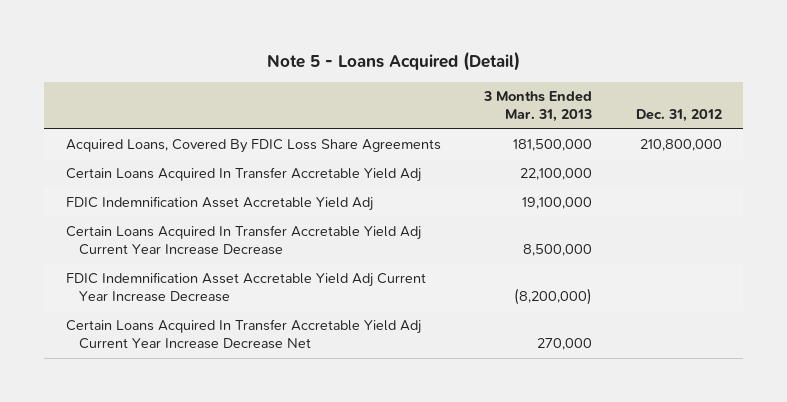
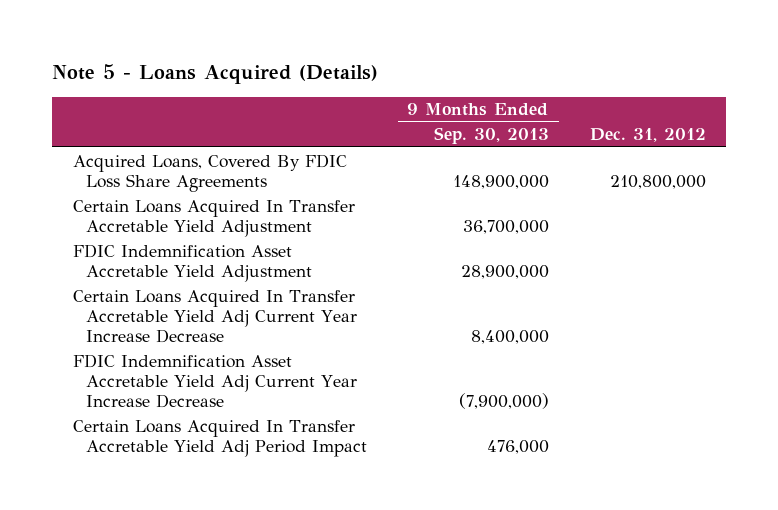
- Note 5 - Loans Acquired (Detail)
+ Note 5 - Loans Acquired (Details)
- | 3 Months Ended Mar. 31, 2013 | Dec. 31, 2012
+ | 9 Months Ended Sep. 30, 2013 | Dec. 31, 2012
- Certain Loans Acquired In Transfer Accretable Yield Adj | 22,100,000 |
- FDIC Indemnification Asset Accretable Yield Adj | 19,100,000 |
+ Certain Loans Acquired In Transfer Accretable Yield Adjustment | 36,700,000 |
+ FDIC Indemnification Asset Accretable Yield Adjustment | 28,900,000 |
- Certain Loans Acquired In Transfer Accretable Yield Adj Current Year Increase Decrease Net | 270,000 |
+ Certain Loans Acquired In Transfer Accretable Yield Adj Period Impact | 476,000 |

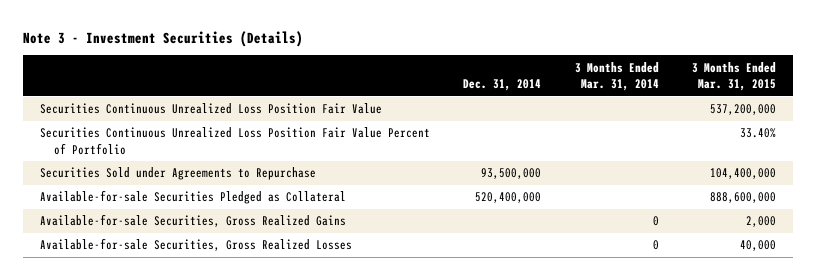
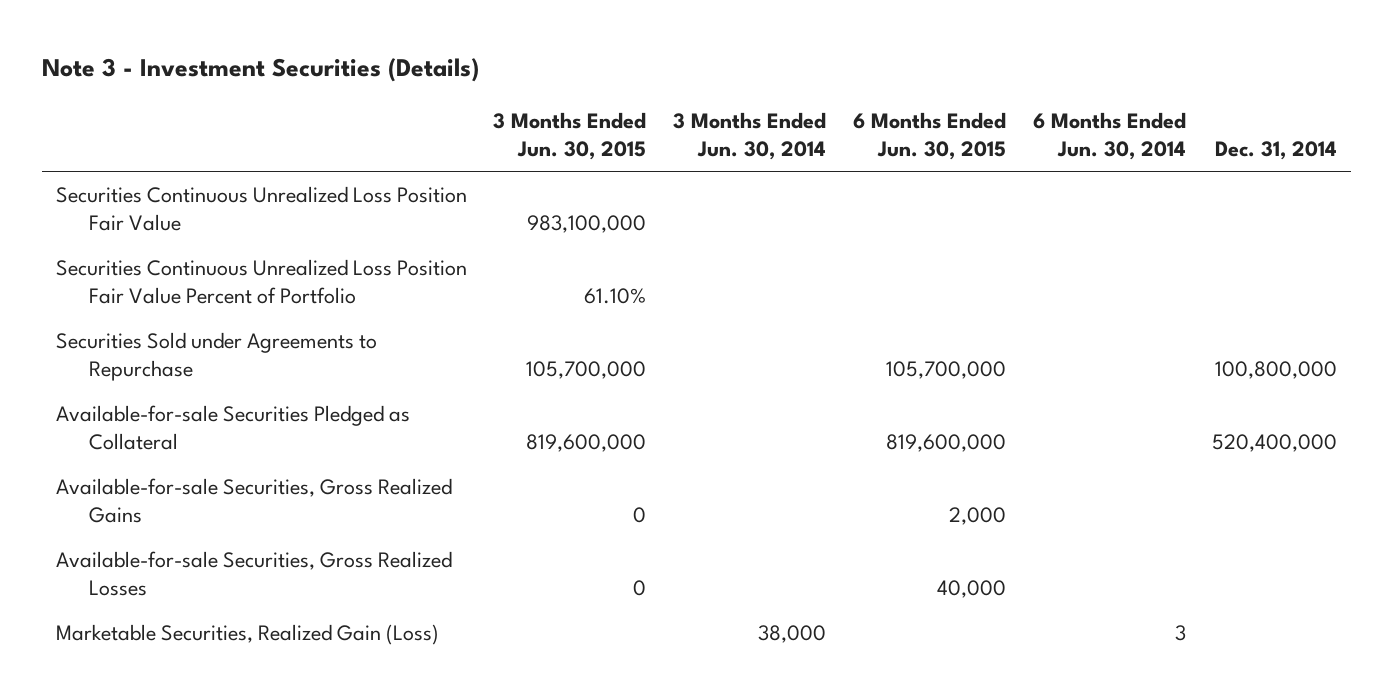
- | Dec. 31, 2014 | 3 Months Ended Mar. 31, 2014 | 3 Months Ended Mar. 31, 2015
+ | 3 Months Ended Jun. 30, 2015 | 3 Months Ended Jun. 30, 2014 | 6 Months Ended Jun. 30, 2015 | 6 Months Ended Jun. 30, 2014 | Dec. 31, 2014
- Securities Sold under Agreements to Repurchase | 93,500,000 | | 104,400,000
+ Securities Sold under Agreements to Repurchase | 105,700,000 | | 105,700,000 | | 100,800,000
+ Marketable Securities, Realized Gain (Loss) | | 38,000 | | 3 |

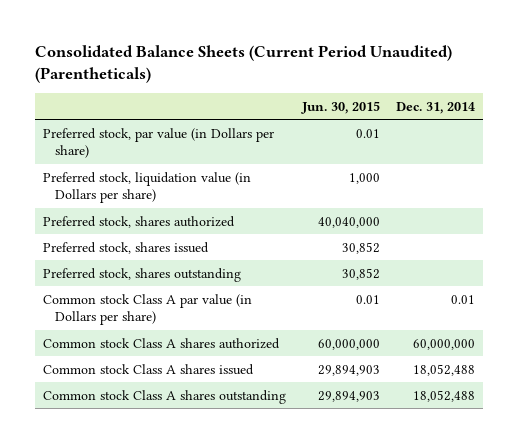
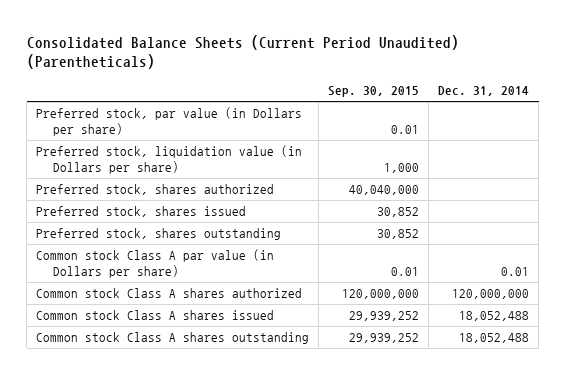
- | Jun. 30, 2015 | Dec. 31, 2014
+ | Sep. 30, 2015 | Dec. 31, 2014
- Common stock Class A shares authorized | 60,000,000 | 60,000,000
+ Common stock Class A shares authorized | 120,000,000 | 120,000,000

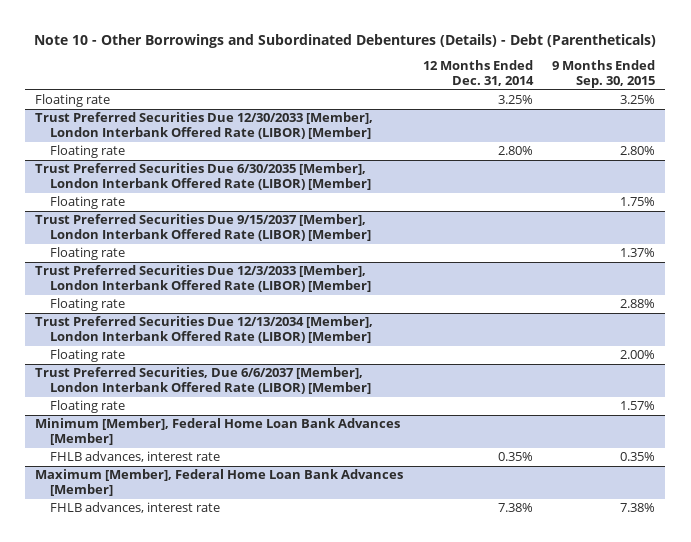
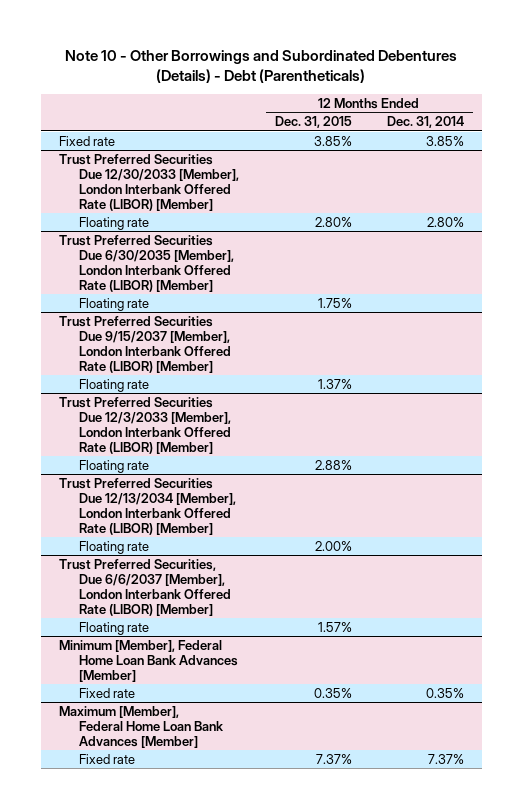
- | 12 Months Ended Dec. 31, 2014 | 9 Months Ended Sep. 30, 2015
+ | 12 Months Ended Dec. 31, 2015 | 12 Months Ended Dec. 31, 2014
- Floating rate | 3.25% | 3.25%
+ Fixed rate | 3.85% | 3.85%
@ Minimum [Member], Federal Home Loan Bank Advances [Member]
- FHLB advances, interest rate | 0.35% | 0.35%
+ Fixed rate | 0.35% | 0.35%
@ Maximum [Member], Federal Home Loan Bank Advances [Member]
- FHLB advances, interest rate | 7.38% | 7.38%
+ Fixed rate | 7.37% | 7.37%

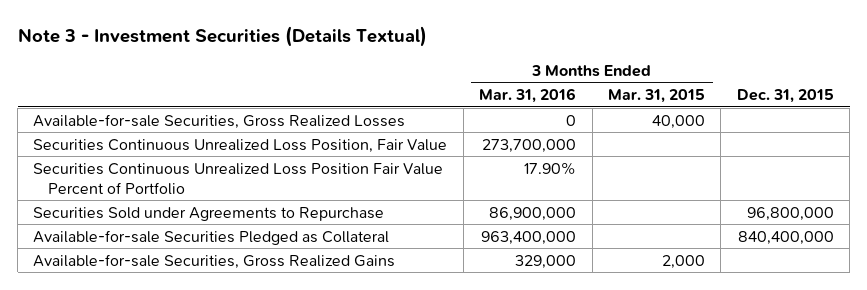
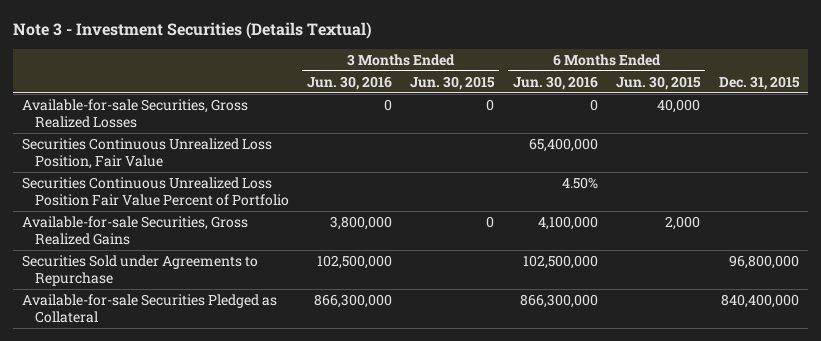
- | 3 Months Ended Mar. 31, 2016 | 3 Months Ended Mar. 31, 2015 | Dec. 31, 2015
+ | 3 Months Ended Jun. 30, 2016 | 3 Months Ended Jun. 30, 2015 | 6 Months Ended Jun. 30, 2016 | 6 Months Ended Jun. 30, 2015 | Dec. 31, 2015
moved up: Available-for-sale Securities, Gross Realized Gains | 3,800,000 | 0 | 4,100,000 | 2,000 |

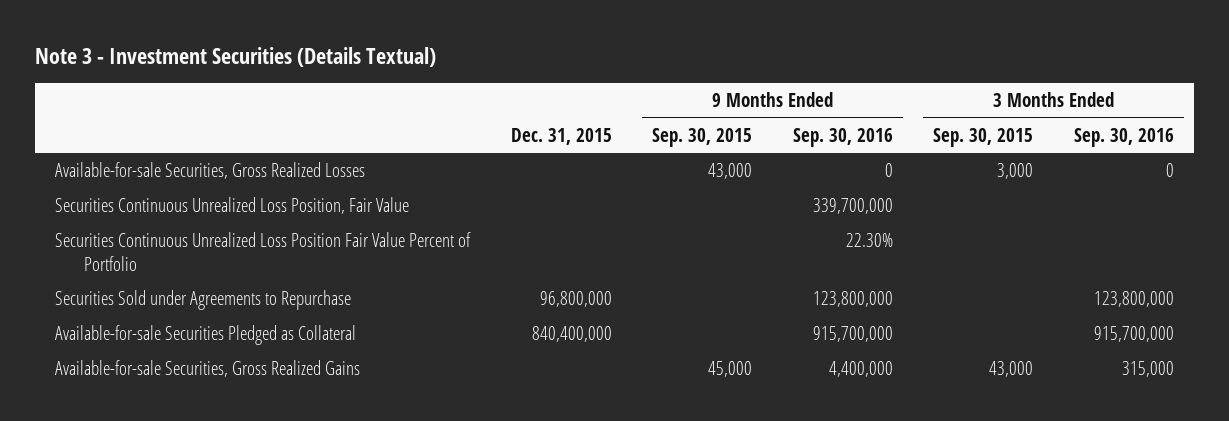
- | 3 Months Ended Jun. 30, 2016 | 3 Months Ended Jun. 30, 2015 | 6 Months Ended Jun. 30, 2016 | 6 Months Ended Jun. 30, 2015 | Dec. 31, 2015
+ | Dec. 31, 2015 | 9 Months Ended Sep. 30, 2015 | 9 Months Ended Sep. 30, 2016 | 3 Months Ended Sep. 30, 2015 | 3 Months Ended Sep. 30, 2016
moved down: Available-for-sale Securities, Gross Realized Gains | | 45,000 | 4,400,000 | 43,000 | 315,000

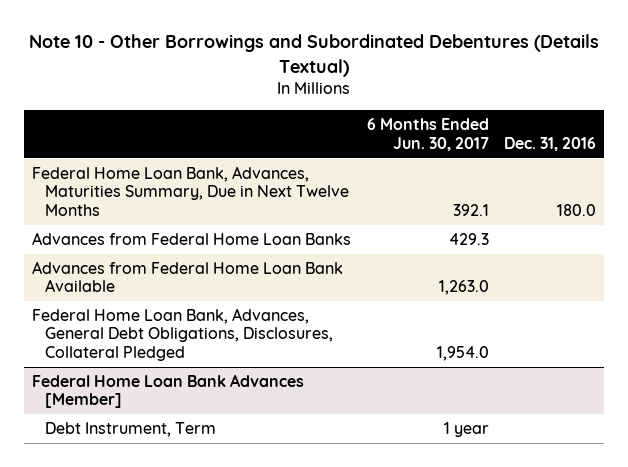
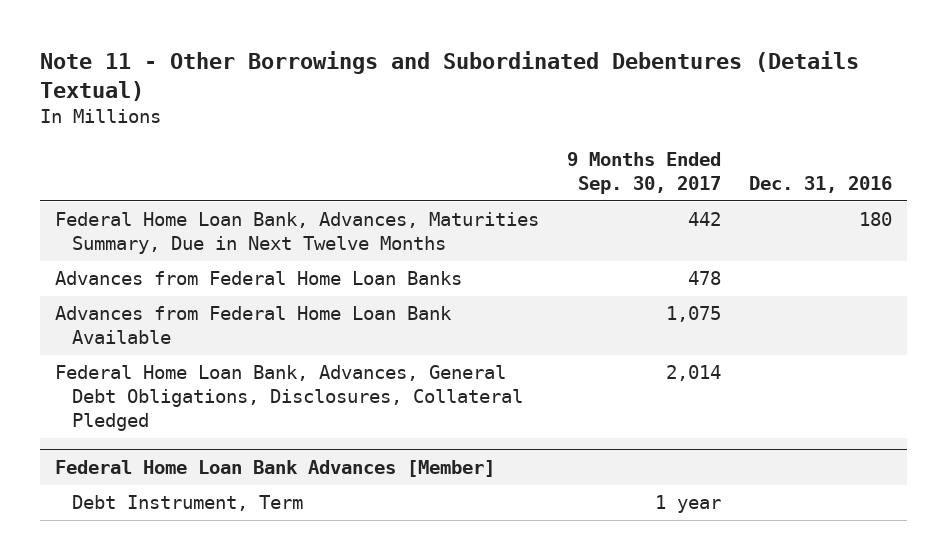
- Note 10 - Other Borrowings and Subordinated Debentures (Details Textual)
+ Note 11 - Other Borrowings and Subordinated Debentures (Details Textual)
- | 6 Months Ended Jun. 30, 2017 | Dec. 31, 2016
+ | 9 Months Ended Sep. 30, 2017 | Dec. 31, 2016
- Federal Home Loan Bank, Advances, Maturities Summary, Due in Next Twelve Months | 392.1 | 180.0
+ Federal Home Loan Bank, Advances, Maturities Summary, Due in Next Twelve Months | 442 | 180

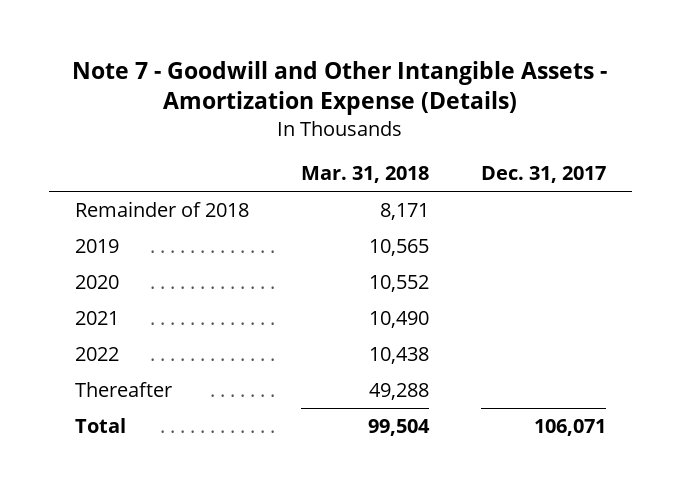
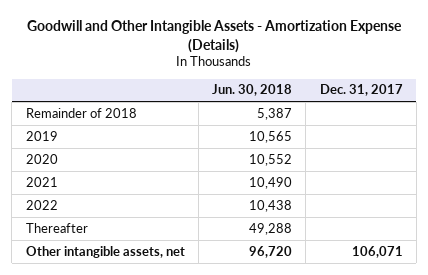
- Note 7 - Goodwill and Other Intangible Assets - Amortization Expense (Details)
+ Goodwill and Other Intangible Assets - Amortization Expense (Details)
- | Mar. 31, 2018 | Dec. 31, 2017
+ | Jun. 30, 2018 | Dec. 31, 2017
- Total | 99,504 | 106,071
+ Other intangible assets, net | 96,720 | 106,071

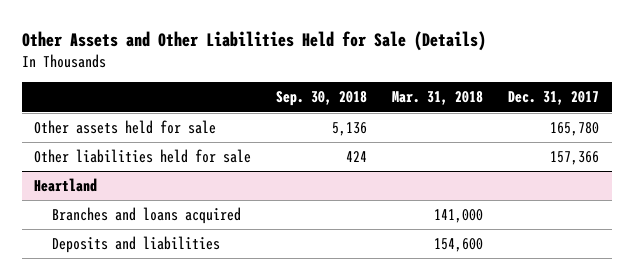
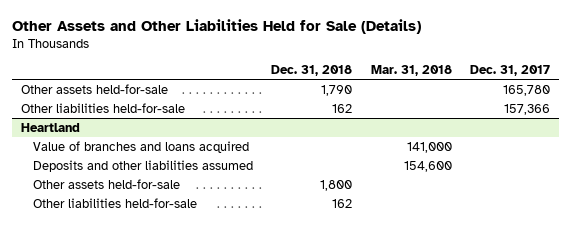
- | Sep. 30, 2018 | Mar. 31, 2018 | Dec. 31, 2017
+ | Dec. 31, 2018 | Mar. 31, 2018 | Dec. 31, 2017
- Other assets held for sale | 5,136 | | 165,780
- Other liabilities held for sale | 424 | | 157,366
+ Other assets held-for-sale | 1,790 | | 165,780
+ Other liabilities held-for-sale | 162 | | 157,366
@ Heartland
- Branches and loans acquired | | 141,000 |
- Deposits and liabilities | | 154,600 |
+ Value of branches and loans acquired | | 141,000 |
+ Deposits and other liabilities assumed | | 154,600 |
+ Other assets held-for-sale | 1,800 | |
+ Other liabilities held-for-sale | 162 | |

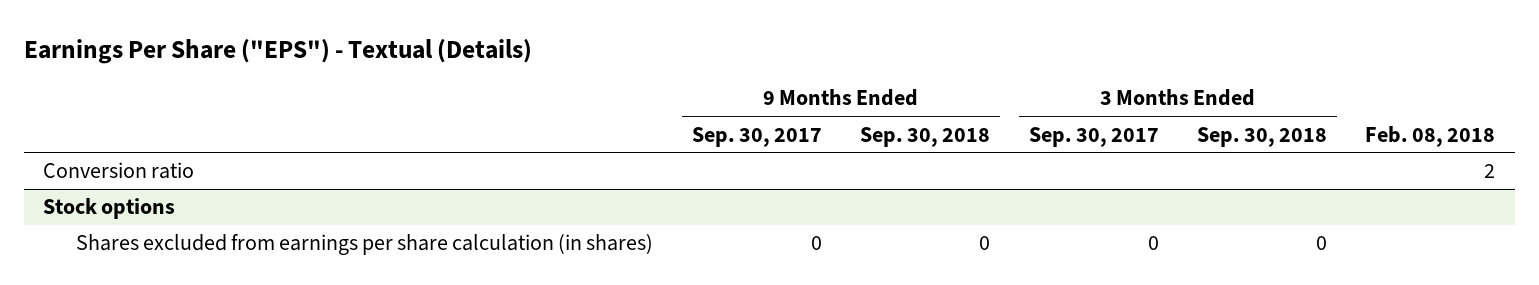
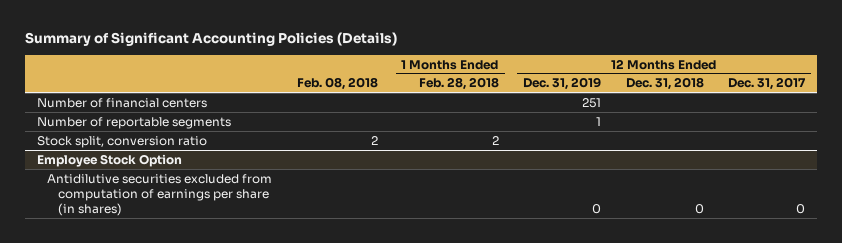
- Earnings Per Share ("EPS") - Textual (Details)
+ Summary of Significant Accounting Policies (Details)
- | 9 Months Ended Sep. 30, 2017 | 9 Months Ended Sep. 30, 2018 | 3 Months Ended Sep. 30, 2017 | 3 Months Ended Sep. 30, 2018 | Feb. 08, 2018
+ | Feb. 08, 2018 | 1 Months Ended Feb. 28, 2018 | 12 Months Ended Dec. 31, 2019 | 12 Months Ended Dec. 31, 2018 | 12 Months Ended Dec. 31, 2017
- Conversion ratio | | | | | 2
- Stock options
- Shares excluded from earnings per share calculation (in shares) | 0 | 0 | 0 | 0 |
+ Number of financial centers | | | 251 | |
+ Number of reportable segments | | | 1 | |
+ Stock split, conversion ratio | 2 | 2 | | |
+ Employee Stock Option
+ Antidilutive securities excluded from computation of earnings per share (in shares) | | | 0 | 0 | 0

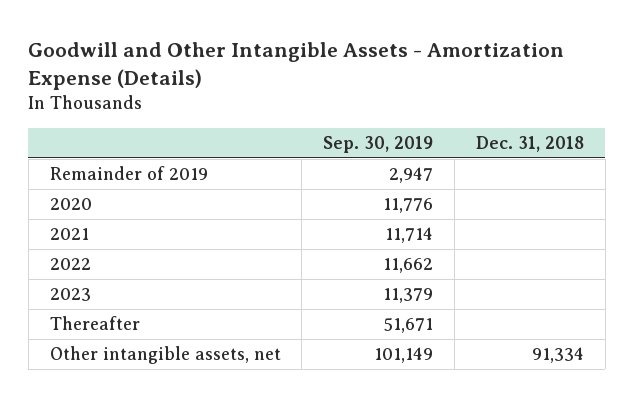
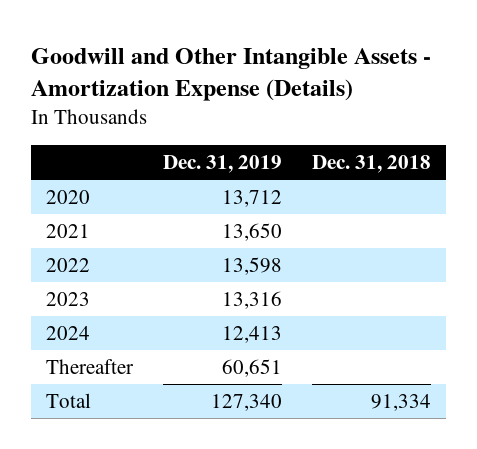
- | Sep. 30, 2019 | Dec. 31, 2018
+ | Dec. 31, 2019 | Dec. 31, 2018
- Remainder of 2019 | 2,947 |
+ 2024 | 12,413 |
- Other intangible assets, net | 101,149 | 91,334
+ Total | 127,340 | 91,334

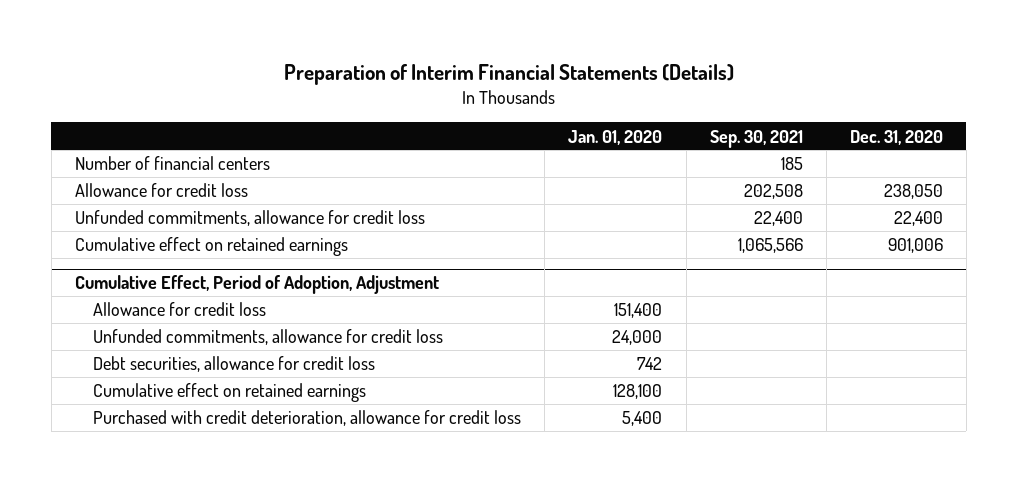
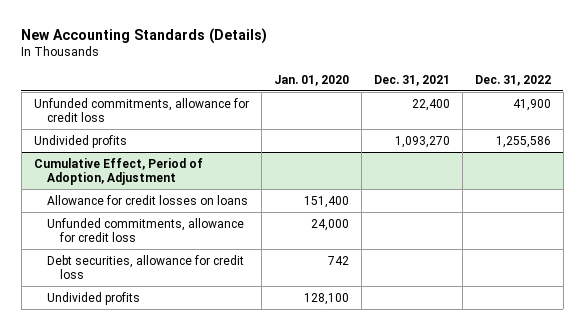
- Preparation of Interim Financial Statements (Details)
+ New Accounting Standards (Details)
- | Jan. 01, 2020 | Sep. 30, 2021 | Dec. 31, 2020
+ | Jan. 01, 2020 | Dec. 31, 2021 | Dec. 31, 2022
- Number of financial centers | | 185 |
- Allowance for credit loss | | 202,508 | 238,050
- Cumulative effect on retained earnings | | 1,065,566 | 901,006
+ Undivided profits | | 1,093,270 | 1,255,586
@ Cumulative Effect, Period of Adoption, Adjustment
- Allowance for credit loss | 151,400 | |
+ Allowance for credit losses on loans | 151,400 | |
- Cumulative effect on retained earnings | 128,100 | |
- Purchased with credit deterioration, allowance for credit loss | 5,400 | |
+ Undivided profits | 128,100 | |

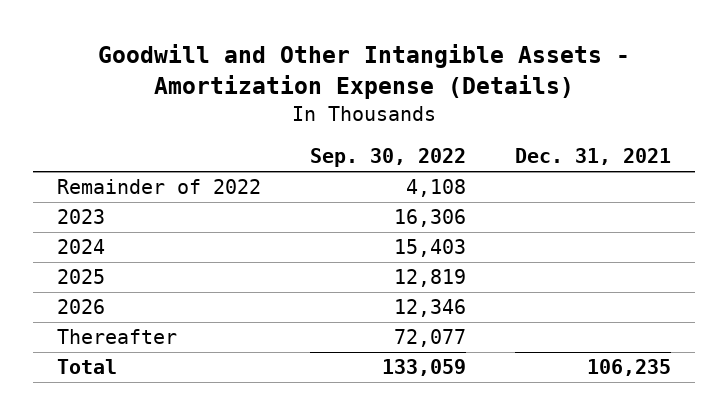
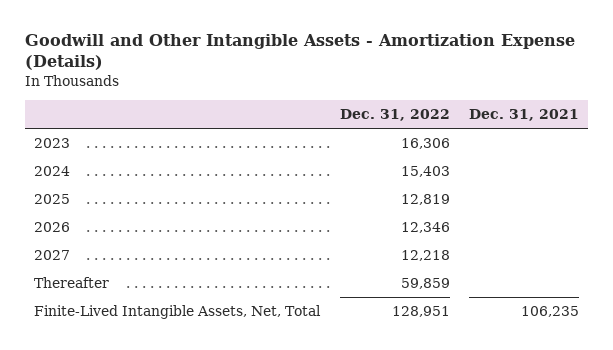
- | Sep. 30, 2022 | Dec. 31, 2021
+ | Dec. 31, 2022 | Dec. 31, 2021
- Remainder of 2022 | 4,108 |
+ 2027 | 12,218 |
- Total | 133,059 | 106,235
+ Finite-Lived Intangible Assets, Net, Total | 128,951 | 106,235

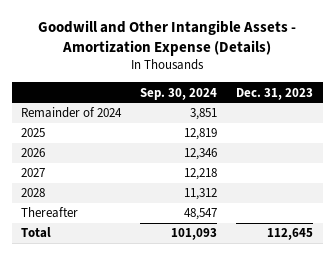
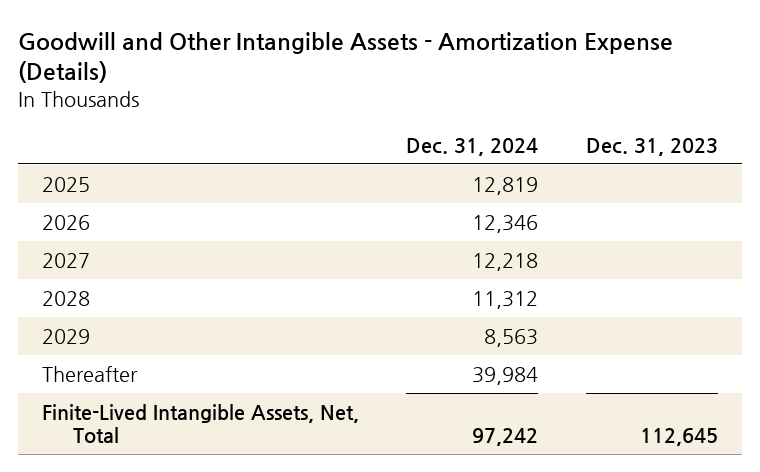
- | Sep. 30, 2024 | Dec. 31, 2023
+ | Dec. 31, 2024 | Dec. 31, 2023
- Remainder of 2024 | 3,851 |
+ 2029 | 8,563 |
- Total | 101,093 | 112,645
+ Finite-Lived Intangible Assets, Net, Total | 97,242 | 112,645

